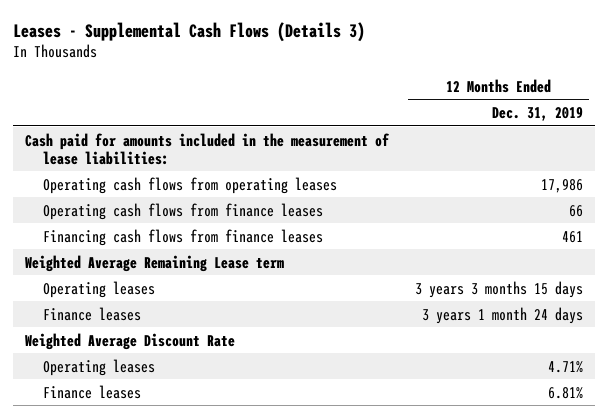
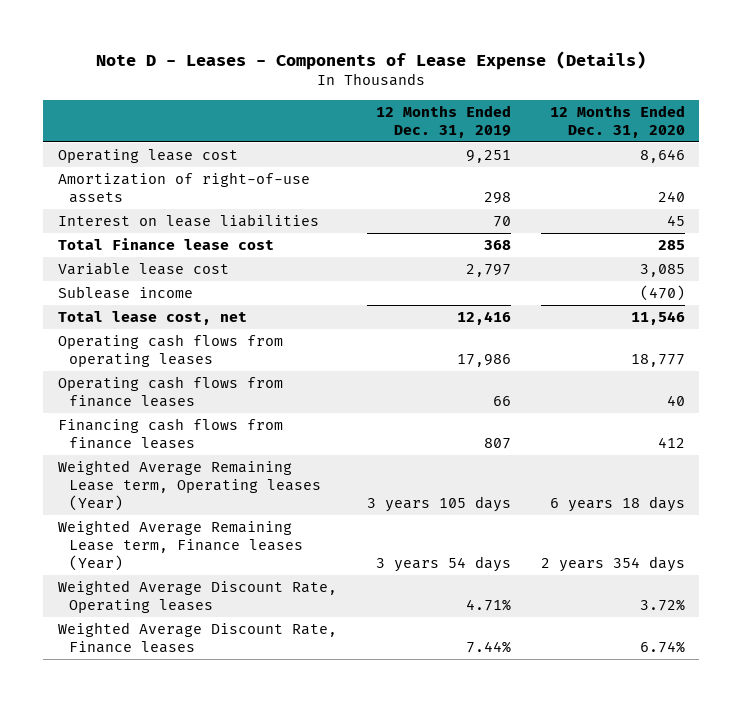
- Leases - Supplemental Cash Flows (Details 3)
+ Note D - Leases - Components of Lease Expense (Details)
- | 12 Months Ended Dec. 31, 2019
+ | 12 Months Ended Dec. 31, 2019 | 12 Months Ended Dec. 31, 2020
- Cash paid for amounts included in the measurement of lease liabilities:
+ Operating lease cost | 9,251 | 8,646
+ Amortization of right-of-use assets | 298 | 240
+ Interest on lease liabilities | 70 | 45
+ Total Finance lease cost | 368 | 285
+ Variable lease cost | 2,797 | 3,085
+ Sublease income | | (470)
+ Total lease cost, net | 12,416 | 11,546
- Financing cash flows from finance leases | 461
- Weighted Average Remaining Lease term
- Operating leases | 3 years 3 months 15 days
- Finance leases | 3 years 1 month 24 days
- Weighted Average Discount Rate
- Operating leases | 4.71%
- Finance leases | 6.81%
+ Financing cash flows from finance leases | 807 | 412
+ Weighted Average Remaining Lease term, Operating leases (Year) | 3 years 105 days | 6 years 18 days
+ Weighted Average Remaining Lease term, Finance leases (Year) | 3 years 54 days | 2 years 354 days
+ Weighted Average Discount Rate, Operating leases | 4.71% | 3.72%
+ Weighted Average Discount Rate, Finance leases | 7.44% | 6.74%

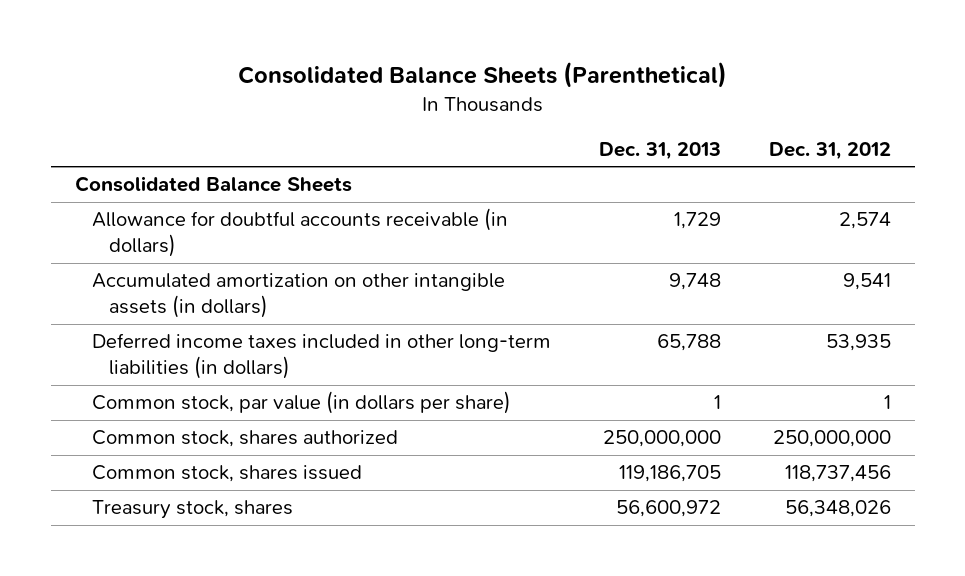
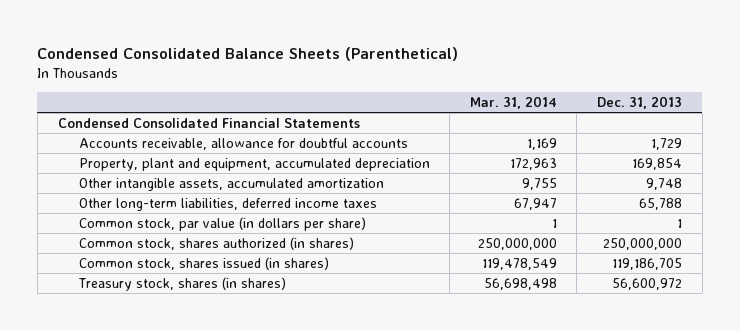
- Consolidated Balance Sheets (Parenthetical)
+ Condensed Consolidated Balance Sheets (Parenthetical)
- | Dec. 31, 2013 | Dec. 31, 2012
+ | Mar. 31, 2014 | Dec. 31, 2013
- Consolidated Balance Sheets
- Allowance for doubtful accounts receivable (in dollars) | 1,729 | 2,574
- Accumulated amortization on other intangible assets (in dollars) | 9,748 | 9,541
- Deferred income taxes included in other long-term liabilities (in dollars) | 65,788 | 53,935
+ Condensed Consolidated Financial Statements
+ Accounts receivable, allowance for doubtful accounts | 1,169 | 1,729
+ Property, plant and equipment, accumulated depreciation | 172,963 | 169,854
+ Other intangible assets, accumulated amortization | 9,755 | 9,748
+ Other long-term liabilities, deferred income taxes | 67,947 | 65,788
- Common stock, shares authorized | 250,000,000 | 250,000,000
- Common stock, shares issued | 119,186,705 | 118,737,456
- Treasury stock, shares | 56,600,972 | 56,348,026
+ Common stock, shares authorized (in shares) | 250,000,000 | 250,000,000
+ Common stock, shares issued (in shares) | 119,478,549 | 119,186,705
+ Treasury stock, shares (in shares) | 56,698,498 | 56,600,972

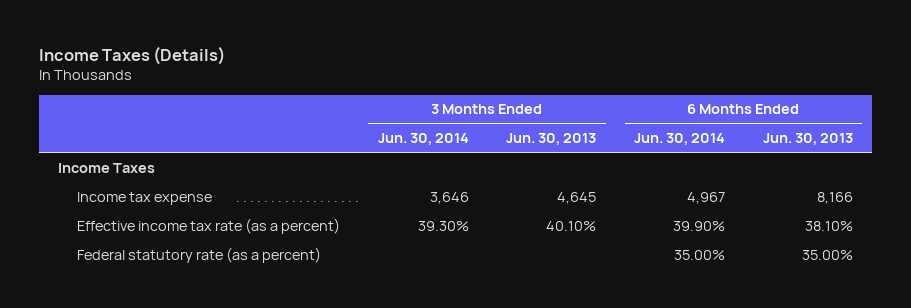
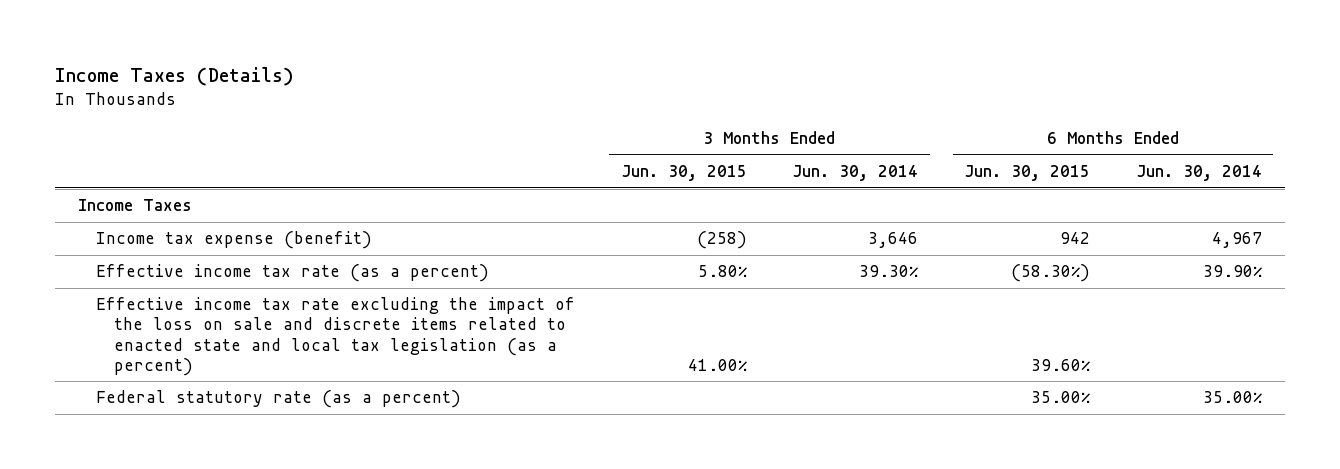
- | 3 Months Ended Jun. 30, 2014 | 3 Months Ended Jun. 30, 2013 | 6 Months Ended Jun. 30, 2014 | 6 Months Ended Jun. 30, 2013
+ | 3 Months Ended Jun. 30, 2015 | 3 Months Ended Jun. 30, 2014 | 6 Months Ended Jun. 30, 2015 | 6 Months Ended Jun. 30, 2014
- Income tax expense | 3,646 | 4,645 | 4,967 | 8,166
+ Income tax expense (benefit) | (258) | 3,646 | 942 | 4,967
+ Effective income tax rate excluding the impact of the loss on sale and discrete items related to enacted state and local tax legislation (as a percent) | 41.00% | | 39.60% |

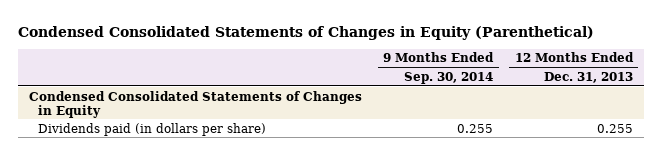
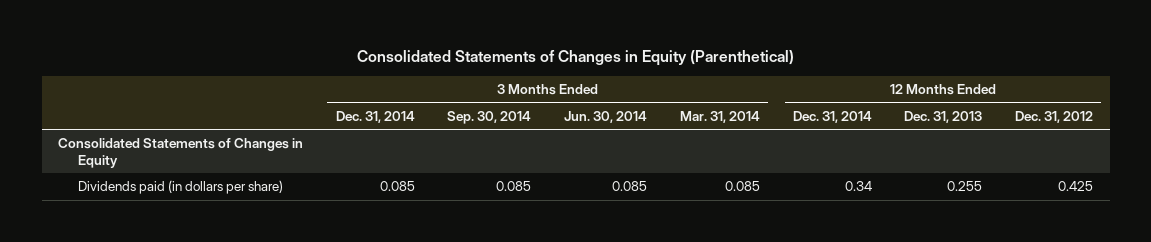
- Condensed Consolidated Statements of Changes in Equity (Parenthetical)
+ Consolidated Statements of Changes in Equity (Parenthetical)
- | 9 Months Ended Sep. 30, 2014 | 12 Months Ended Dec. 31, 2013
+ | 3 Months Ended Dec. 31, 2014 | 3 Months Ended Sep. 30, 2014 | 3 Months Ended Jun. 30, 2014 | 3 Months Ended Mar. 31, 2014 | 12 Months Ended Dec. 31, 2014 | 12 Months Ended Dec. 31, 2013 | 12 Months Ended Dec. 31, 2012
- Condensed Consolidated Statements of Changes in Equity
+ Consolidated Statements of Changes in Equity

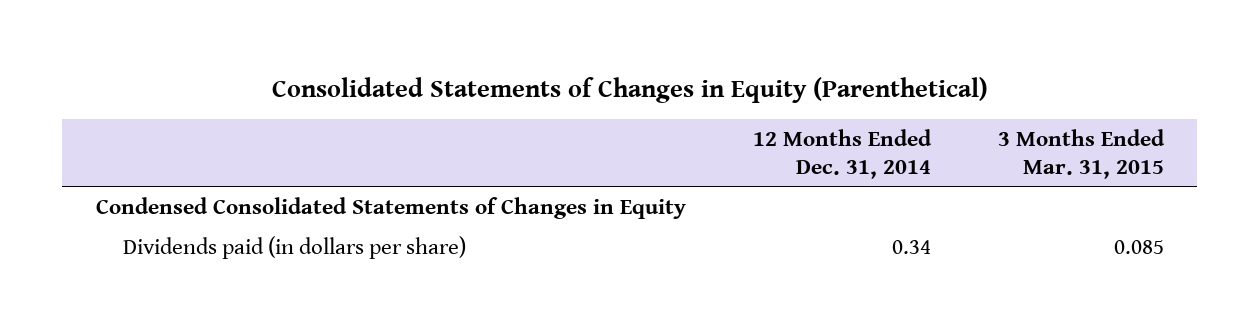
- | 3 Months Ended Dec. 31, 2014 | 3 Months Ended Sep. 30, 2014 | 3 Months Ended Jun. 30, 2014 | 3 Months Ended Mar. 31, 2014 | 12 Months Ended Dec. 31, 2014 | 12 Months Ended Dec. 31, 2013 | 12 Months Ended Dec. 31, 2012
+ | 12 Months Ended Dec. 31, 2014 | 3 Months Ended Mar. 31, 2015
- Consolidated Statements of Changes in Equity
+ Condensed Consolidated Statements of Changes in Equity

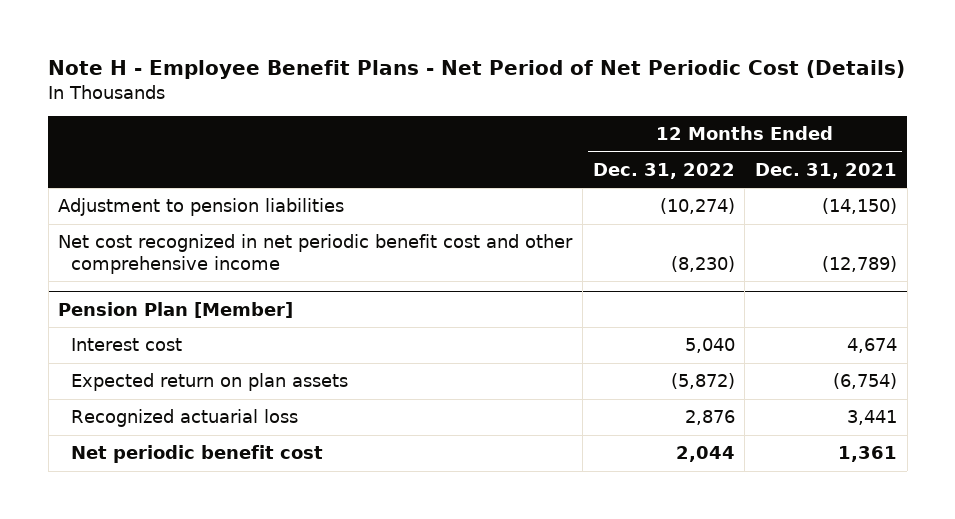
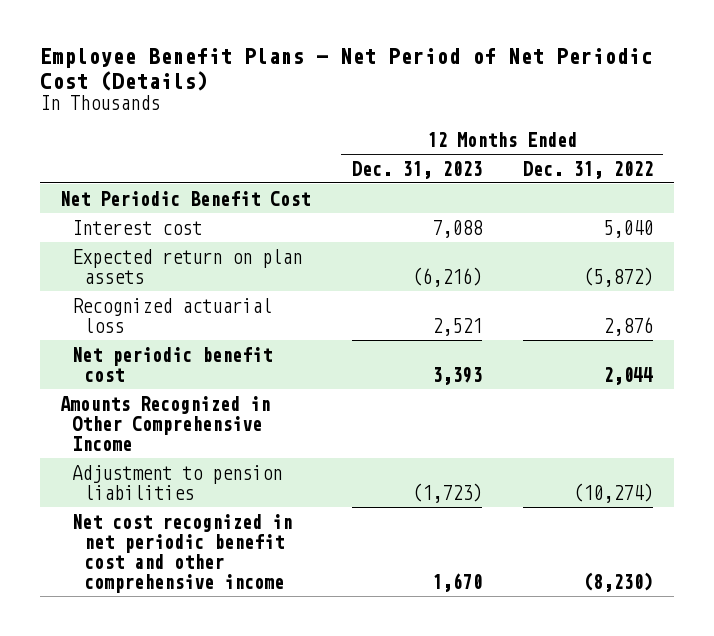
- Note H - Employee Benefit Plans - Net Period of Net Periodic Cost (Details)
+ Employee Benefit Plans - Net Period of Net Periodic Cost (Details)
- | 12 Months Ended Dec. 31, 2022 | 12 Months Ended Dec. 31, 2021
+ | 12 Months Ended Dec. 31, 2023 | 12 Months Ended Dec. 31, 2022
- Pension Plan [Member]
+ Net Periodic Benefit Cost
+ Amounts Recognized in Other Comprehensive Income
moved down: Adjustment to pension liabilities | (1,723) | (10,274)
moved down: Net cost recognized in net periodic benefit cost and other comprehensive income | 1,670 | (8,230)

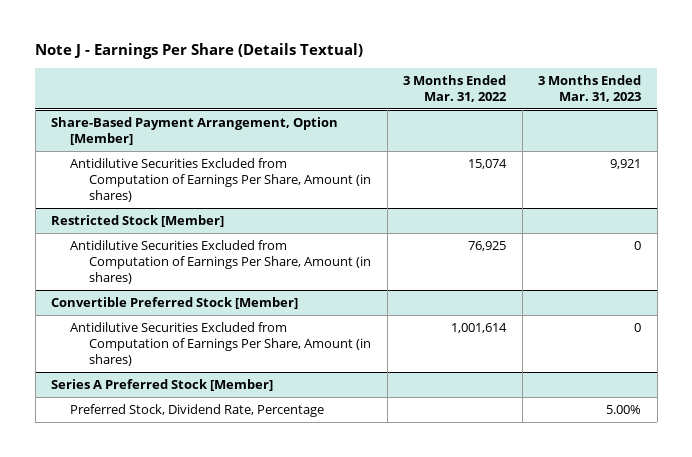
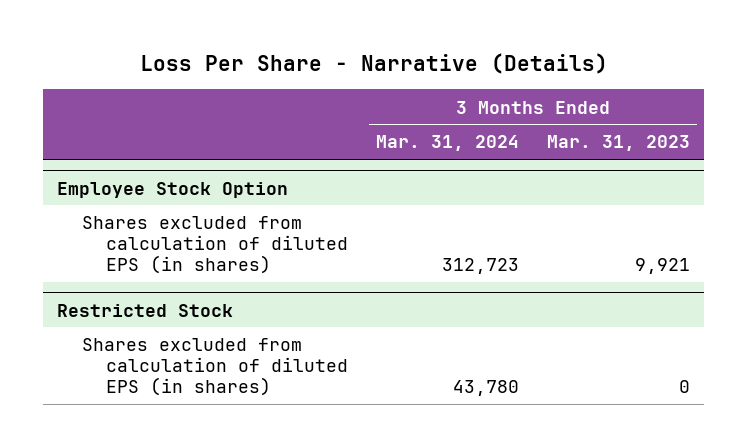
- Note J - Earnings Per Share (Details Textual)
+ Loss Per Share - Narrative (Details)
- | 3 Months Ended Mar. 31, 2022 | 3 Months Ended Mar. 31, 2023
+ | 3 Months Ended Mar. 31, 2024 | 3 Months Ended Mar. 31, 2023
- Share-Based Payment Arrangement, Option [Member]
- Antidilutive Securities Excluded from Computation of Earnings Per Share, Amount (in shares) | 15,074 | 9,921
- Restricted Stock [Member]
- Antidilutive Securities Excluded from Computation of Earnings Per Share, Amount (in shares) | 76,925 | 0
- Convertible Preferred Stock [Member]
- Antidilutive Securities Excluded from Computation of Earnings Per Share, Amount (in shares) | 1,001,614 | 0
- Series A Preferred Stock [Member]
- Preferred Stock, Dividend Rate, Percentage | | 5.00%
+ Employee Stock Option
+ Shares excluded from calculation of diluted EPS (in shares) | 312,723 | 9,921
+ Restricted Stock
+ Shares excluded from calculation of diluted EPS (in shares) | 43,780 | 0

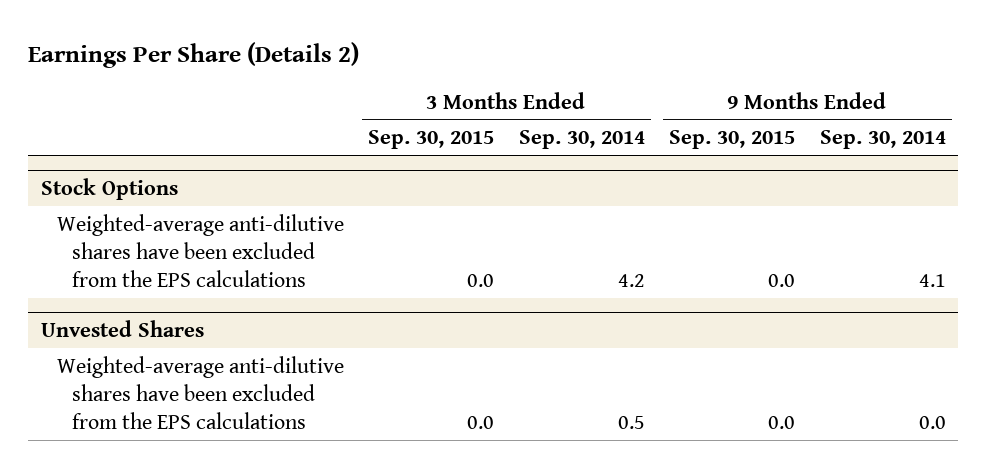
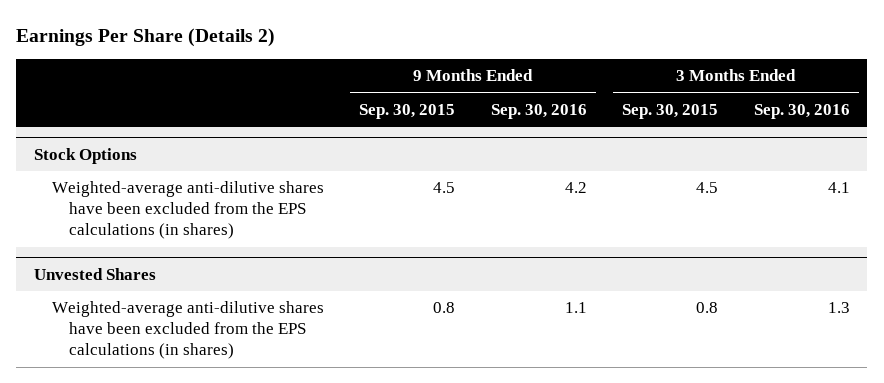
- | 3 Months Ended Sep. 30, 2015 | 3 Months Ended Sep. 30, 2014 | 9 Months Ended Sep. 30, 2015 | 9 Months Ended Sep. 30, 2014
+ | 9 Months Ended Sep. 30, 2015 | 9 Months Ended Sep. 30, 2016 | 3 Months Ended Sep. 30, 2015 | 3 Months Ended Sep. 30, 2016
@ Stock Options
- Weighted-average anti-dilutive shares have been excluded from the EPS calculations | 0.0 | 4.2 | 0.0 | 4.1
+ Weighted-average anti-dilutive shares have been excluded from the EPS calculations (in shares) | 4.5 | 4.2 | 4.5 | 4.1
@ Unvested Shares
- Weighted-average anti-dilutive shares have been excluded from the EPS calculations | 0.0 | 0.5 | 0.0 | 0.0
+ Weighted-average anti-dilutive shares have been excluded from the EPS calculations (in shares) | 0.8 | 1.1 | 0.8 | 1.3

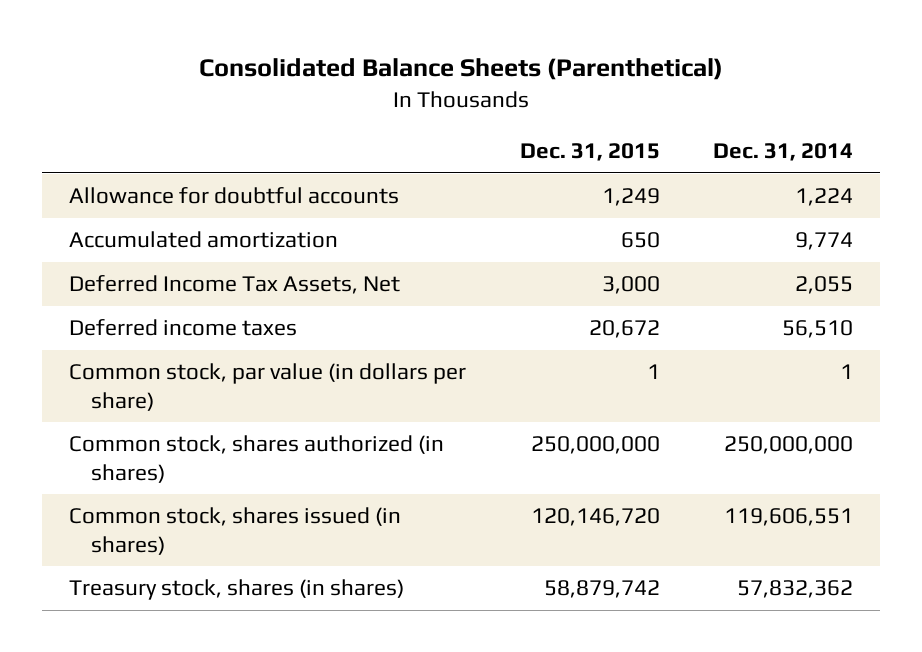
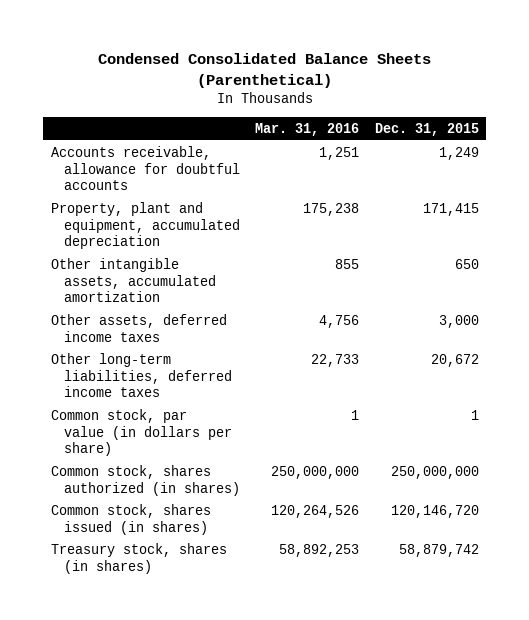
- Consolidated Balance Sheets (Parenthetical)
+ Condensed Consolidated Balance Sheets (Parenthetical)
- | Dec. 31, 2015 | Dec. 31, 2014
+ | Mar. 31, 2016 | Dec. 31, 2015
- Allowance for doubtful accounts | 1,249 | 1,224
- Accumulated amortization | 650 | 9,774
- Deferred Income Tax Assets, Net | 3,000 | 2,055
- Deferred income taxes | 20,672 | 56,510
+ Accounts receivable, allowance for doubtful accounts | 1,251 | 1,249
+ Property, plant and equipment, accumulated depreciation | 175,238 | 171,415
+ Other intangible assets, accumulated amortization | 855 | 650
+ Other assets, deferred income taxes | 4,756 | 3,000
+ Other long-term liabilities, deferred income taxes | 22,733 | 20,672

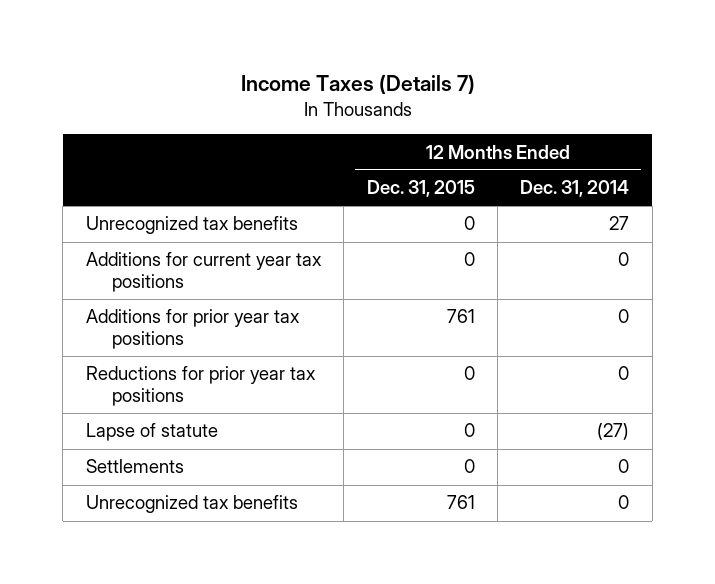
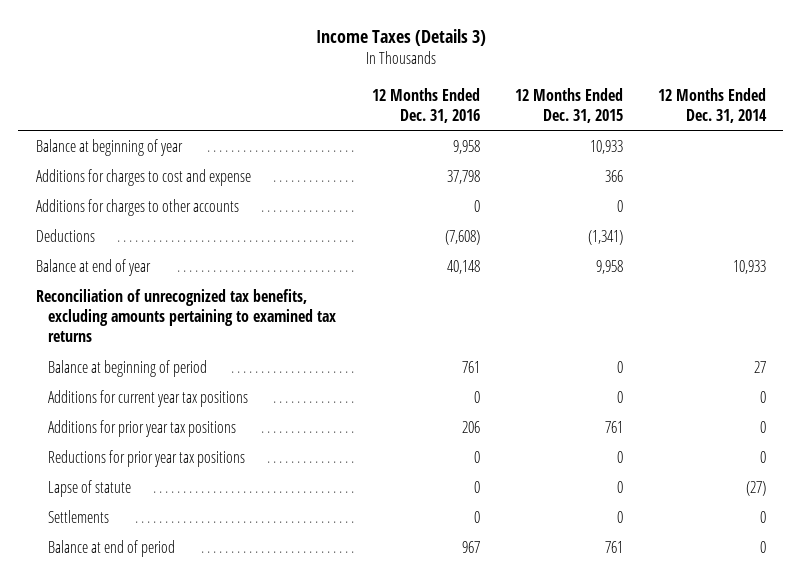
- Income Taxes (Details 7)
+ Income Taxes (Details 3)
- | 12 Months Ended Dec. 31, 2015 | 12 Months Ended Dec. 31, 2014
+ | 12 Months Ended Dec. 31, 2016 | 12 Months Ended Dec. 31, 2015 | 12 Months Ended Dec. 31, 2014
- Unrecognized tax benefits | 0 | 27
+ Balance at beginning of year | 9,958 | 10,933 |
+ Additions for charges to cost and expense | 37,798 | 366 |
+ Additions for charges to other accounts | 0 | 0 |
+ Deductions | (7,608) | (1,341) |
+ Balance at end of year | 40,148 | 9,958 | 10,933
+ Reconciliation of unrecognized tax benefits, excluding amounts pertaining to examined tax returns
+ Balance at beginning of period | 761 | 0 | 27
- Unrecognized tax benefits | 761 | 0
+ Balance at end of period | 967 | 761 | 0

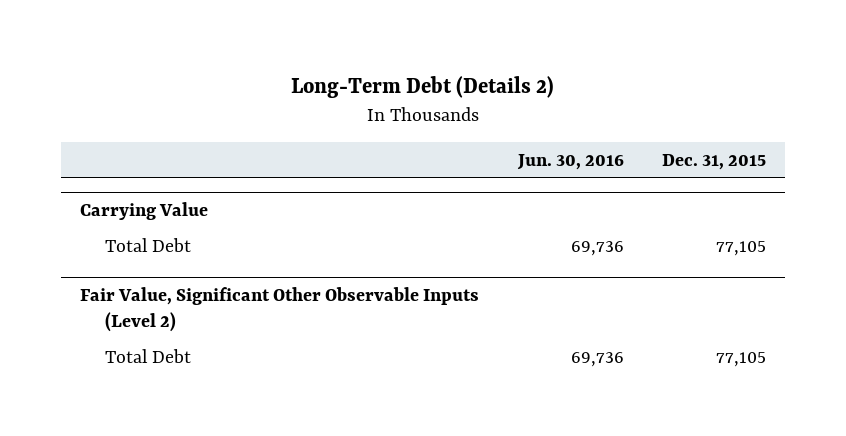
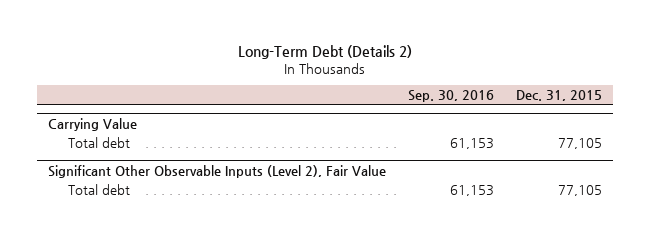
- | Jun. 30, 2016 | Dec. 31, 2015
+ | Sep. 30, 2016 | Dec. 31, 2015
@ Carrying Value
- Total Debt | 69,736 | 77,105
- Fair Value, Significant Other Observable Inputs (Level 2)
- Total Debt | 69,736 | 77,105
@ Carrying Value
+ Total debt | 61,153 | 77,105
+ Significant Other Observable Inputs (Level 2), Fair Value
+ Total debt | 61,153 | 77,105

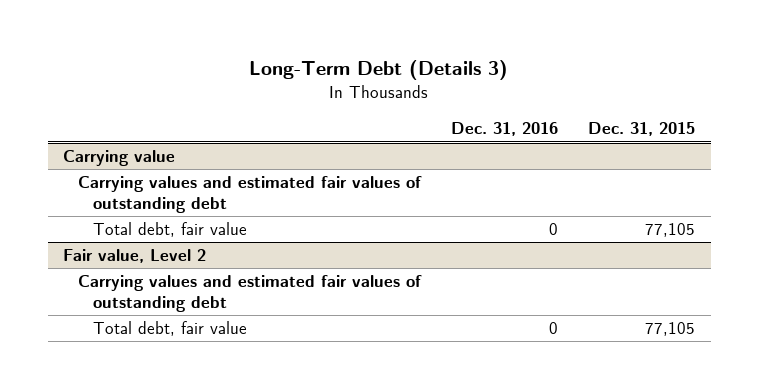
- Long-Term Debt (Details 2)
+ Long-Term Debt (Details 3)
- | Sep. 30, 2016 | Dec. 31, 2015
+ | Dec. 31, 2016 | Dec. 31, 2015
- Carrying Value
- Total debt | 61,153 | 77,105
- Significant Other Observable Inputs (Level 2), Fair Value
- Total debt | 61,153 | 77,105
+ Carrying value
+ Carrying values and estimated fair values of outstanding debt
+ Total debt, fair value | 0 | 77,105
+ Fair value, Level 2
+ Carrying values and estimated fair values of outstanding debt
+ Total debt, fair value | 0 | 77,105

